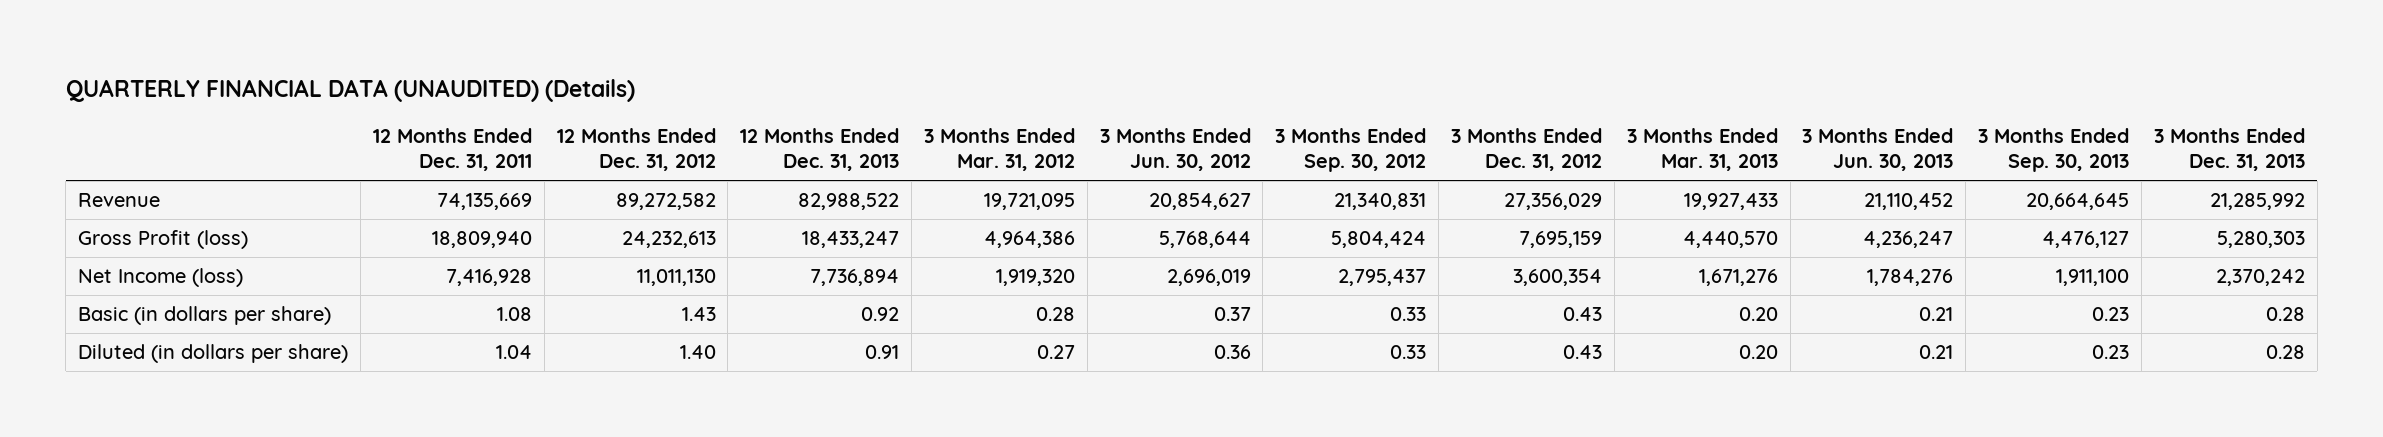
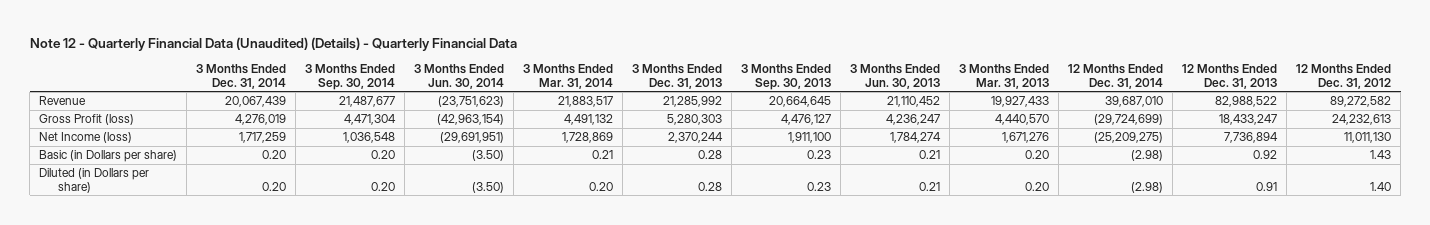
- QUARTERLY FINANCIAL DATA (UNAUDITED) (Details)
+ Note 12 - Quarterly Financial Data (Unaudited) (Details) - Quarterly Financial Data
- | 12 Months Ended Dec. 31, 2011 | 12 Months Ended Dec. 31, 2012 | 12 Months Ended Dec. 31, 2013 | 3 Months Ended Mar. 31, 2012 | 3 Months Ended Jun. 30, 2012 | 3 Months Ended Sep. 30, 2012 | 3 Months Ended Dec. 31, 2012 | 3 Months Ended Mar. 31, 2013 | 3 Months Ended Jun. 30, 2013 | 3 Months Ended Sep. 30, 2013 | 3 Months Ended Dec. 31, 2013
+ | 3 Months Ended Dec. 31, 2014 | 3 Months Ended Sep. 30, 2014 | 3 Months Ended Jun. 30, 2014 | 3 Months Ended Mar. 31, 2014 | 3 Months Ended Dec. 31, 2013 | 3 Months Ended Sep. 30, 2013 | 3 Months Ended Jun. 30, 2013 | 3 Months Ended Mar. 31, 2013 | 12 Months Ended Dec. 31, 2014 | 12 Months Ended Dec. 31, 2013 | 12 Months Ended Dec. 31, 2012
- Net Income (loss) | 7,416,928 | 11,011,130 | 7,736,894 | 1,919,320 | 2,696,019 | 2,795,437 | 3,600,354 | 1,671,276 | 1,784,276 | 1,911,100 | 2,370,242
- Basic (in dollars per share) | 1.08 | 1.43 | 0.92 | 0.28 | 0.37 | 0.33 | 0.43 | 0.20 | 0.21 | 0.23 | 0.28
- Diluted (in dollars per share) | 1.04 | 1.40 | 0.91 | 0.27 | 0.36 | 0.33 | 0.43 | 0.20 | 0.21 | 0.23 | 0.28
+ Net Income (loss) | 1,717,259 | 1,036,548 | (29,691,951) | 1,728,869 | 2,370,244 | 1,911,100 | 1,784,274 | 1,671,276 | (25,209,275) | 7,736,894 | 11,011,130
+ Basic (in Dollars per share) | 0.20 | 0.20 | (3.50) | 0.21 | 0.28 | 0.23 | 0.21 | 0.20 | (2.98) | 0.92 | 1.43
+ Diluted (in Dollars per share) | 0.20 | 0.20 | (3.50) | 0.20 | 0.28 | 0.23 | 0.21 | 0.20 | (2.98) | 0.91 | 1.40

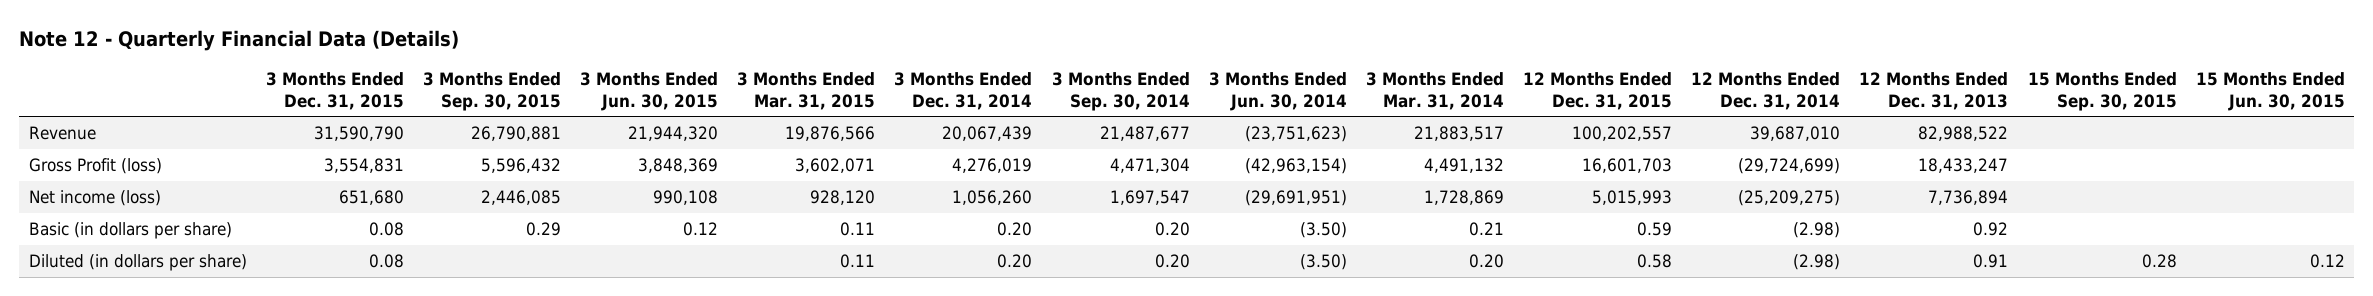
- Note 12 - Quarterly Financial Data (Unaudited) (Details) - Quarterly Financial Data
+ Note 12 - Quarterly Financial Data (Details)
- | 3 Months Ended Dec. 31, 2014 | 3 Months Ended Sep. 30, 2014 | 3 Months Ended Jun. 30, 2014 | 3 Months Ended Mar. 31, 2014 | 3 Months Ended Dec. 31, 2013 | 3 Months Ended Sep. 30, 2013 | 3 Months Ended Jun. 30, 2013 | 3 Months Ended Mar. 31, 2013 | 12 Months Ended Dec. 31, 2014 | 12 Months Ended Dec. 31, 2013 | 12 Months Ended Dec. 31, 2012
+ | 3 Months Ended Dec. 31, 2015 | 3 Months Ended Sep. 30, 2015 | 3 Months Ended Jun. 30, 2015 | 3 Months Ended Mar. 31, 2015 | 3 Months Ended Dec. 31, 2014 | 3 Months Ended Sep. 30, 2014 | 3 Months Ended Jun. 30, 2014 | 3 Months Ended Mar. 31, 2014 | 12 Months Ended Dec. 31, 2015 | 12 Months Ended Dec. 31, 2014 | 12 Months Ended Dec. 31, 2013 | 15 Months Ended Sep. 30, 2015 | 15 Months Ended Jun. 30, 2015
- Net Income (loss) | 1,717,259 | 1,036,548 | (29,691,951) | 1,728,869 | 2,370,244 | 1,911,100 | 1,784,274 | 1,671,276 | (25,209,275) | 7,736,894 | 11,011,130
- Basic (in Dollars per share) | 0.20 | 0.20 | (3.50) | 0.21 | 0.28 | 0.23 | 0.21 | 0.20 | (2.98) | 0.92 | 1.43
- Diluted (in Dollars per share) | 0.20 | 0.20 | (3.50) | 0.20 | 0.28 | 0.23 | 0.21 | 0.20 | (2.98) | 0.91 | 1.40
+ Net income (loss) | 651,680 | 2,446,085 | 990,108 | 928,120 | 1,056,260 | 1,697,547 | (29,691,951) | 1,728,869 | 5,015,993 | (25,209,275) | 7,736,894 | |
+ Basic (in dollars per share) | 0.08 | 0.29 | 0.12 | 0.11 | 0.20 | 0.20 | (3.50) | 0.21 | 0.59 | (2.98) | 0.92 | |
+ Diluted (in dollars per share) | 0.08 | | | 0.11 | 0.20 | 0.20 | (3.50) | 0.20 | 0.58 | (2.98) | 0.91 | 0.28 | 0.12

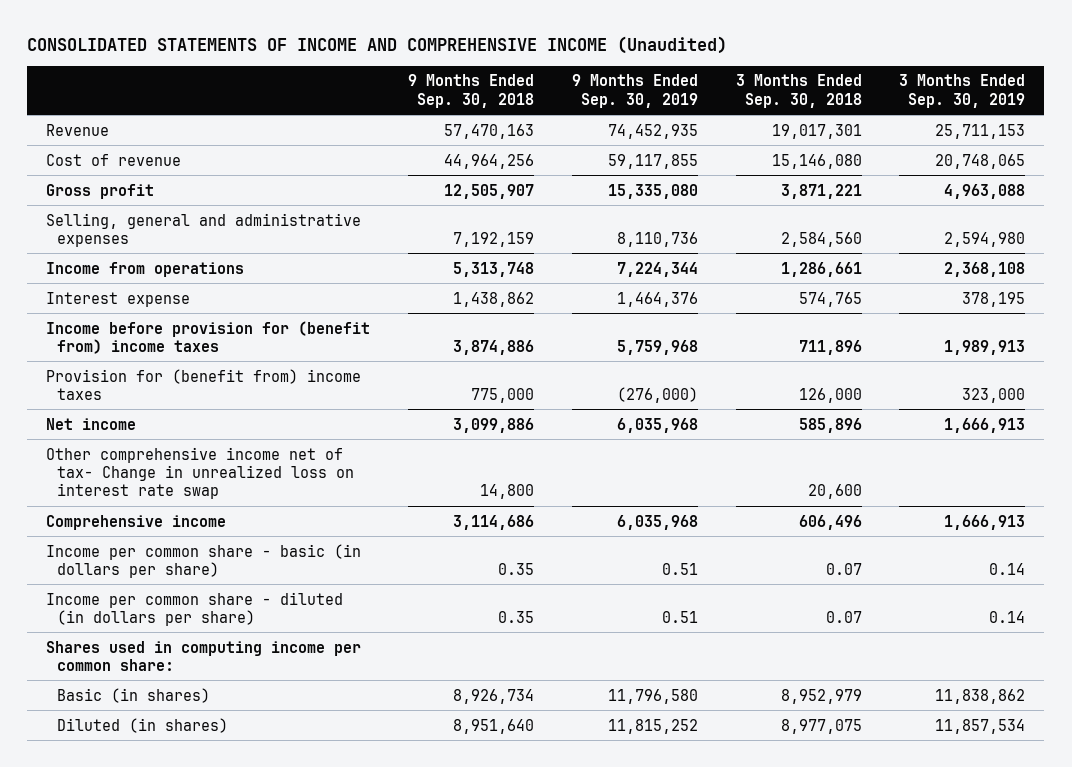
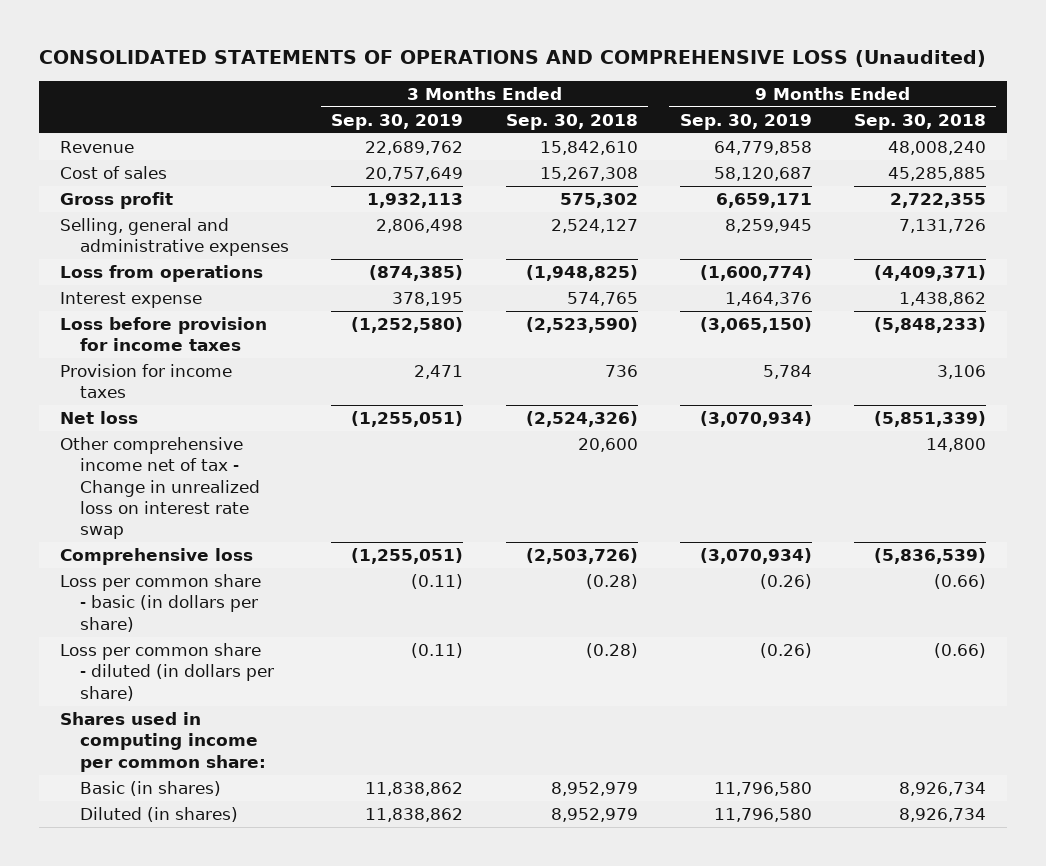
- CONSOLIDATED STATEMENTS OF INCOME AND COMPREHENSIVE INCOME (Unaudited)
+ CONSOLIDATED STATEMENTS OF OPERATIONS AND COMPREHENSIVE LOSS (Unaudited)
- | 9 Months Ended Sep. 30, 2018 | 9 Months Ended Sep. 30, 2019 | 3 Months Ended Sep. 30, 2018 | 3 Months Ended Sep. 30, 2019
+ | 3 Months Ended Sep. 30, 2019 | 3 Months Ended Sep. 30, 2018 | 9 Months Ended Sep. 30, 2019 | 9 Months Ended Sep. 30, 2018
- Revenue | 57,470,163 | 74,452,935 | 19,017,301 | 25,711,153
- Cost of revenue | 44,964,256 | 59,117,855 | 15,146,080 | 20,748,065
- Gross profit | 12,505,907 | 15,335,080 | 3,871,221 | 4,963,088
- Selling, general and administrative expenses | 7,192,159 | 8,110,736 | 2,584,560 | 2,594,980
- Income from operations | 5,313,748 | 7,224,344 | 1,286,661 | 2,368,108
+ Revenue | 22,689,762 | 15,842,610 | 64,779,858 | 48,008,240
+ Cost of sales | 20,757,649 | 15,267,308 | 58,120,687 | 45,285,885
+ Gross profit | 1,932,113 | 575,302 | 6,659,171 | 2,722,355
+ Selling, general and administrative expenses | 2,806,498 | 2,524,127 | 8,259,945 | 7,131,726
+ Loss from operations | (874,385) | (1,948,825) | (1,600,774) | (4,409,371)
- Income before provision for (benefit from) income taxes | 3,874,886 | 5,759,968 | 711,896 | 1,989,913
- Provision for (benefit from) income taxes | 775,000 | (276,000) | 126,000 | 323,000
- Net income | 3,099,886 | 6,035,968 | 585,896 | 1,666,913
- Other comprehensive income net of tax- Change in unrealized loss on interest rate swap | 14,800 | | 20,600 |
- Comprehensive income | 3,114,686 | 6,035,968 | 606,496 | 1,666,913
- Income per common share - basic (in dollars per share) | 0.35 | 0.51 | 0.07 | 0.14
- Income per common share - diluted (in dollars per share) | 0.35 | 0.51 | 0.07 | 0.14
+ Loss before provision for income taxes | (1,252,580) | (2,523,590) | (3,065,150) | (5,848,233)
+ Provision for income taxes | 2,471 | 736 | 5,784 | 3,106
+ Net loss | (1,255,051) | (2,524,326) | (3,070,934) | (5,851,339)
+ Other comprehensive income net of tax - Change in unrealized loss on interest rate swap | | 20,600 | | 14,800
+ Comprehensive loss | (1,255,051) | (2,503,726) | (3,070,934) | (5,836,539)
+ Loss per common share - basic (in dollars per share) | (0.11) | (0.28) | (0.26) | (0.66)
+ Loss per common share - diluted (in dollars per share) | (0.11) | (0.28) | (0.26) | (0.66)
- Diluted (in shares) | 8,951,640 | 11,815,252 | 8,977,075 | 11,857,534
+ Diluted (in shares) | 11,838,862 | 8,952,979 | 11,796,580 | 8,926,734

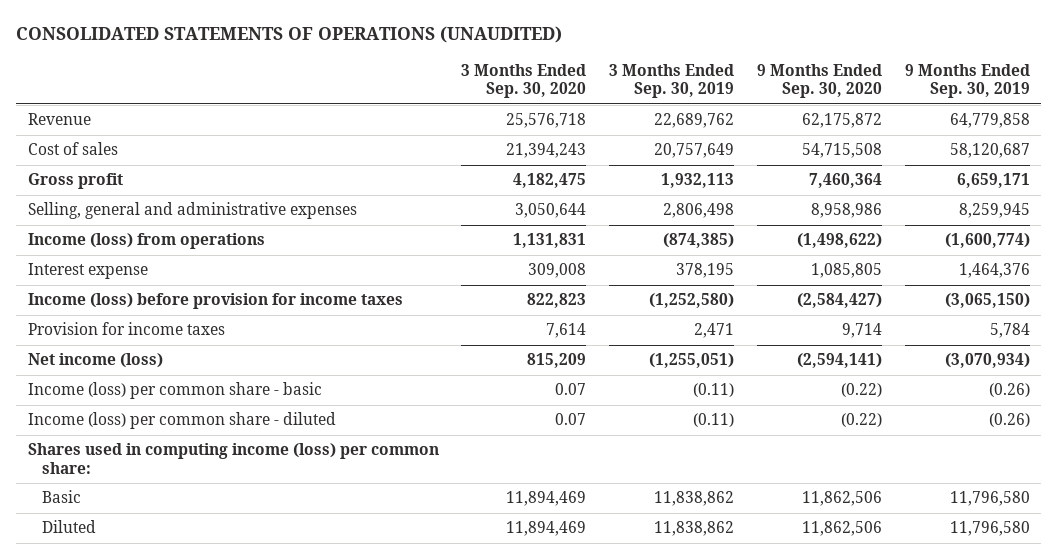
- CONSOLIDATED STATEMENTS OF OPERATIONS AND COMPREHENSIVE LOSS (Unaudited)
+ CONSOLIDATED STATEMENTS OF OPERATIONS (UNAUDITED)
- | 3 Months Ended Sep. 30, 2019 | 3 Months Ended Sep. 30, 2018 | 9 Months Ended Sep. 30, 2019 | 9 Months Ended Sep. 30, 2018
+ | 3 Months Ended Sep. 30, 2020 | 3 Months Ended Sep. 30, 2019 | 9 Months Ended Sep. 30, 2020 | 9 Months Ended Sep. 30, 2019
- Loss from operations | (874,385) | (1,948,825) | (1,600,774) | (4,409,371)
+ Income (loss) from operations | 1,131,831 | (874,385) | (1,498,622) | (1,600,774)
- Loss before provision for income taxes | (1,252,580) | (2,523,590) | (3,065,150) | (5,848,233)
+ Income (loss) before provision for income taxes | 822,823 | (1,252,580) | (2,584,427) | (3,065,150)
- Net loss | (1,255,051) | (2,524,326) | (3,070,934) | (5,851,339)
- Other comprehensive income net of tax - Change in unrealized loss on interest rate swap | | 20,600 | | 14,800
- Comprehensive loss | (1,255,051) | (2,503,726) | (3,070,934) | (5,836,539)
- Loss per common share - basic (in dollars per share) | (0.11) | (0.28) | (0.26) | (0.66)
- Loss per common share - diluted (in dollars per share) | (0.11) | (0.28) | (0.26) | (0.66)
- Shares used in computing income per common share:
- Basic (in shares) | 11,838,862 | 8,952,979 | 11,796,580 | 8,926,734
- Diluted (in shares) | 11,838,862 | 8,952,979 | 11,796,580 | 8,926,734
+ Net income (loss) | 815,209 | (1,255,051) | (2,594,141) | (3,070,934)
+ Income (loss) per common share - basic | 0.07 | (0.11) | (0.22) | (0.26)
+ Income (loss) per common share - diluted | 0.07 | (0.11) | (0.22) | (0.26)
+ Shares used in computing income (loss) per common share:
+ Basic | 11,894,469 | 11,838,862 | 11,862,506 | 11,796,580
+ Diluted | 11,894,469 | 11,838,862 | 11,862,506 | 11,796,580

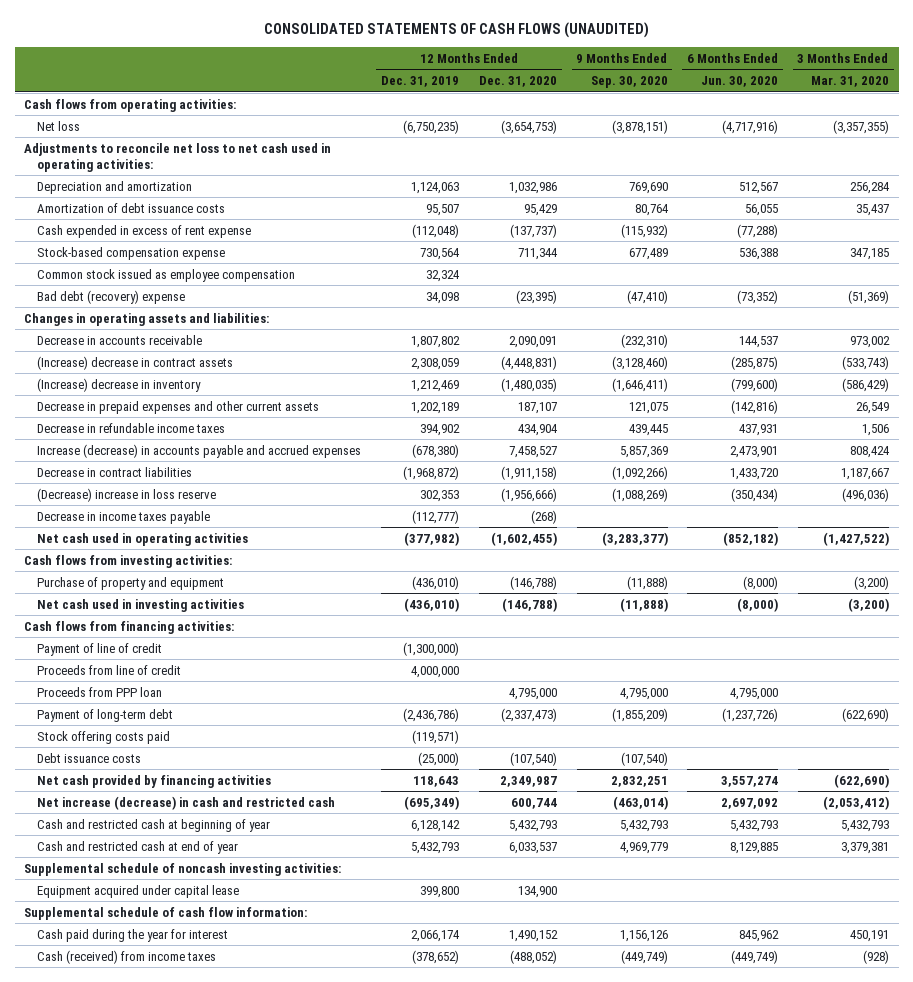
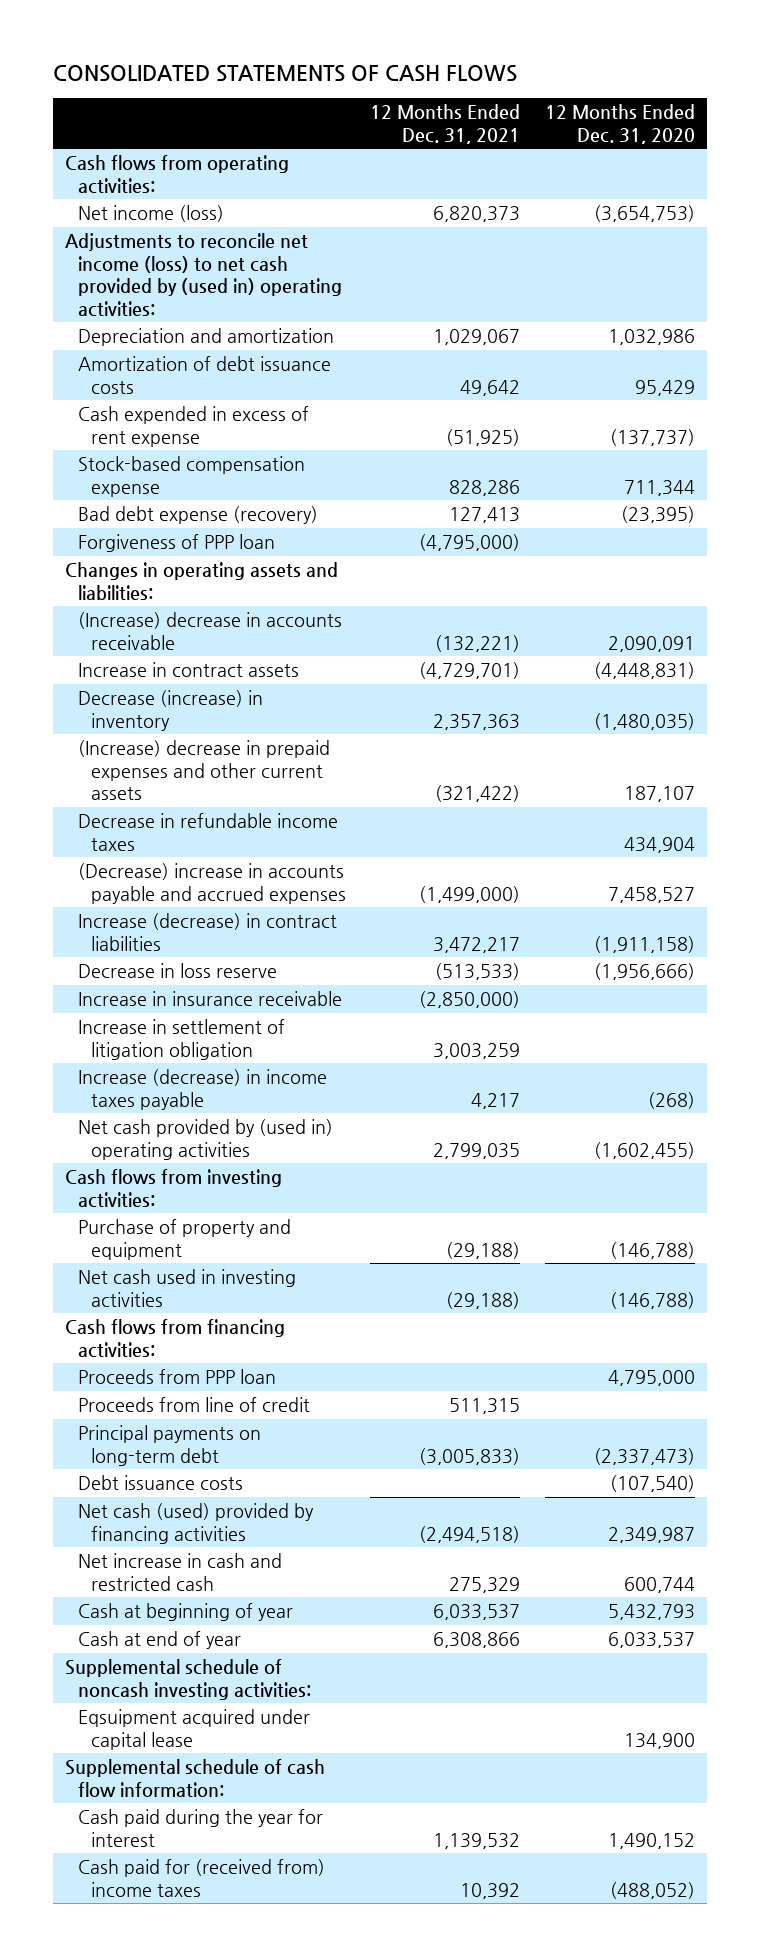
- CONSOLIDATED STATEMENTS OF CASH FLOWS (UNAUDITED)
+ CONSOLIDATED STATEMENTS OF CASH FLOWS
- | 12 Months Ended Dec. 31, 2019 | 12 Months Ended Dec. 31, 2020 | 9 Months Ended Sep. 30, 2020 | 6 Months Ended Jun. 30, 2020 | 3 Months Ended Mar. 31, 2020
+ | 12 Months Ended Dec. 31, 2021 | 12 Months Ended Dec. 31, 2020
- Net loss | (6,750,235) | (3,654,753) | (3,878,151) | (4,717,916) | (3,357,355)
- Adjustments to reconcile net loss to net cash used in operating activities:
+ Net income (loss) | 6,820,373 | (3,654,753)
+ Adjustments to reconcile net income (loss) to net cash provided by (used in) operating activities:
- Common stock issued as employee compensation | 32,324 | | | |
- Bad debt (recovery) expense | 34,098 | (23,395) | (47,410) | (73,352) | (51,369)
+ Bad debt expense (recovery) | 127,413 | (23,395)
+ Forgiveness of PPP loan | (4,795,000) |
- Decrease in accounts receivable | 1,807,802 | 2,090,091 | (232,310) | 144,537 | 973,002
- (Increase) decrease in contract assets | 2,308,059 | (4,448,831) | (3,128,460) | (285,875) | (533,743)
- (Increase) decrease in inventory | 1,212,469 | (1,480,035) | (1,646,411) | (799,600) | (586,429)
- Decrease in prepaid expenses and other current assets | 1,202,189 | 187,107 | 121,075 | (142,816) | 26,549
+ (Increase) decrease in accounts receivable | (132,221) | 2,090,091
+ Increase in contract assets | (4,729,701) | (4,448,831)
+ Decrease (increase) in inventory | 2,357,363 | (1,480,035)
+ (Increase) decrease in prepaid expenses and other current assets | (321,422) | 187,107
- Increase (decrease) in accounts payable and accrued expenses | (678,380) | 7,458,527 | 5,857,369 | 2,473,901 | 808,424
- Decrease in contract liabilities | (1,968,872) | (1,911,158) | (1,092,266) | 1,433,720 | 1,187,667
- (Decrease) increase in loss reserve | 302,353 | (1,956,666) | (1,088,269) | (350,434) | (496,036)
- Decrease in income taxes payable | (112,777) | (268) | | |
- Net cash used in operating activities | (377,982) | (1,602,455) | (3,283,377) | (852,182) | (1,427,522)
+ (Decrease) increase in accounts payable and accrued expenses | (1,499,000) | 7,458,527
+ Increase (decrease) in contract liabilities | 3,472,217 | (1,911,158)
+ Decrease in loss reserve | (513,533) | (1,956,666)
+ Increase in insurance receivable | (2,850,000) |
+ Increase in settlement of litigation obligation | 3,003,259 |
+ Increase (decrease) in income taxes payable | 4,217 | (268)
+ Net cash provided by (used in) operating activities | 2,799,035 | (1,602,455)
- Payment of line of credit | (1,300,000) | | | |
- Payment of long-term debt | (2,436,786) | (2,337,473) | (1,855,209) | (1,237,726) | (622,690)
- Stock offering costs paid | (119,571) | | | |
moved down: Proceeds from line of credit | 511,315 |
+ Principal payments on long-term debt | (3,005,833) | (2,337,473)
- Net cash provided by financing activities | 118,643 | 2,349,987 | 2,832,251 | 3,557,274 | (622,690)
- Net increase (decrease) in cash and restricted cash | (695,349) | 600,744 | (463,014) | 2,697,092 | (2,053,412)
- Cash and restricted cash at beginning of year | 6,128,142 | 5,432,793 | 5,432,793 | 5,432,793 | 5,432,793
- Cash and restricted cash at end of year | 5,432,793 | 6,033,537 | 4,969,779 | 8,129,885 | 3,379,381
+ Net cash (used) provided by financing activities | (2,494,518) | 2,349,987
+ Net increase in cash and restricted cash | 275,329 | 600,744
+ Cash at beginning of year | 6,033,537 | 5,432,793
+ Cash at end of year | 6,308,866 | 6,033,537
- Equipment acquired under capital lease | 399,800 | 134,900 | | |
+ Eqsuipment acquired under capital lease | | 134,900
- Cash (received) from income taxes | (378,652) | (488,052) | (449,749) | (449,749) | (928)
+ Cash paid for (received from) income taxes | 10,392 | (488,052)

